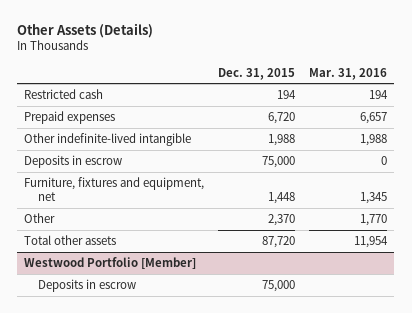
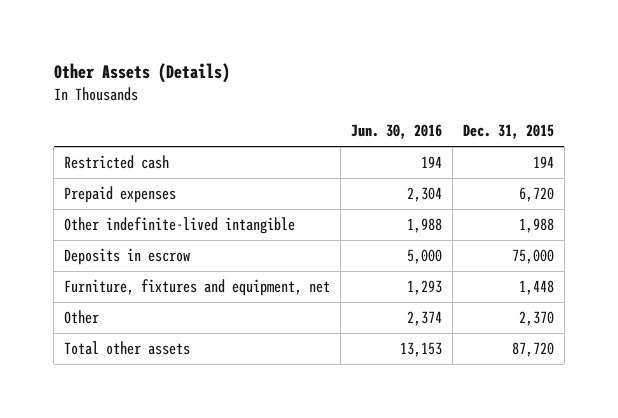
- | Dec. 31, 2015 | Mar. 31, 2016
+ | Jun. 30, 2016 | Dec. 31, 2015
- Westwood Portfolio [Member]
- Deposits in escrow | 75,000 |

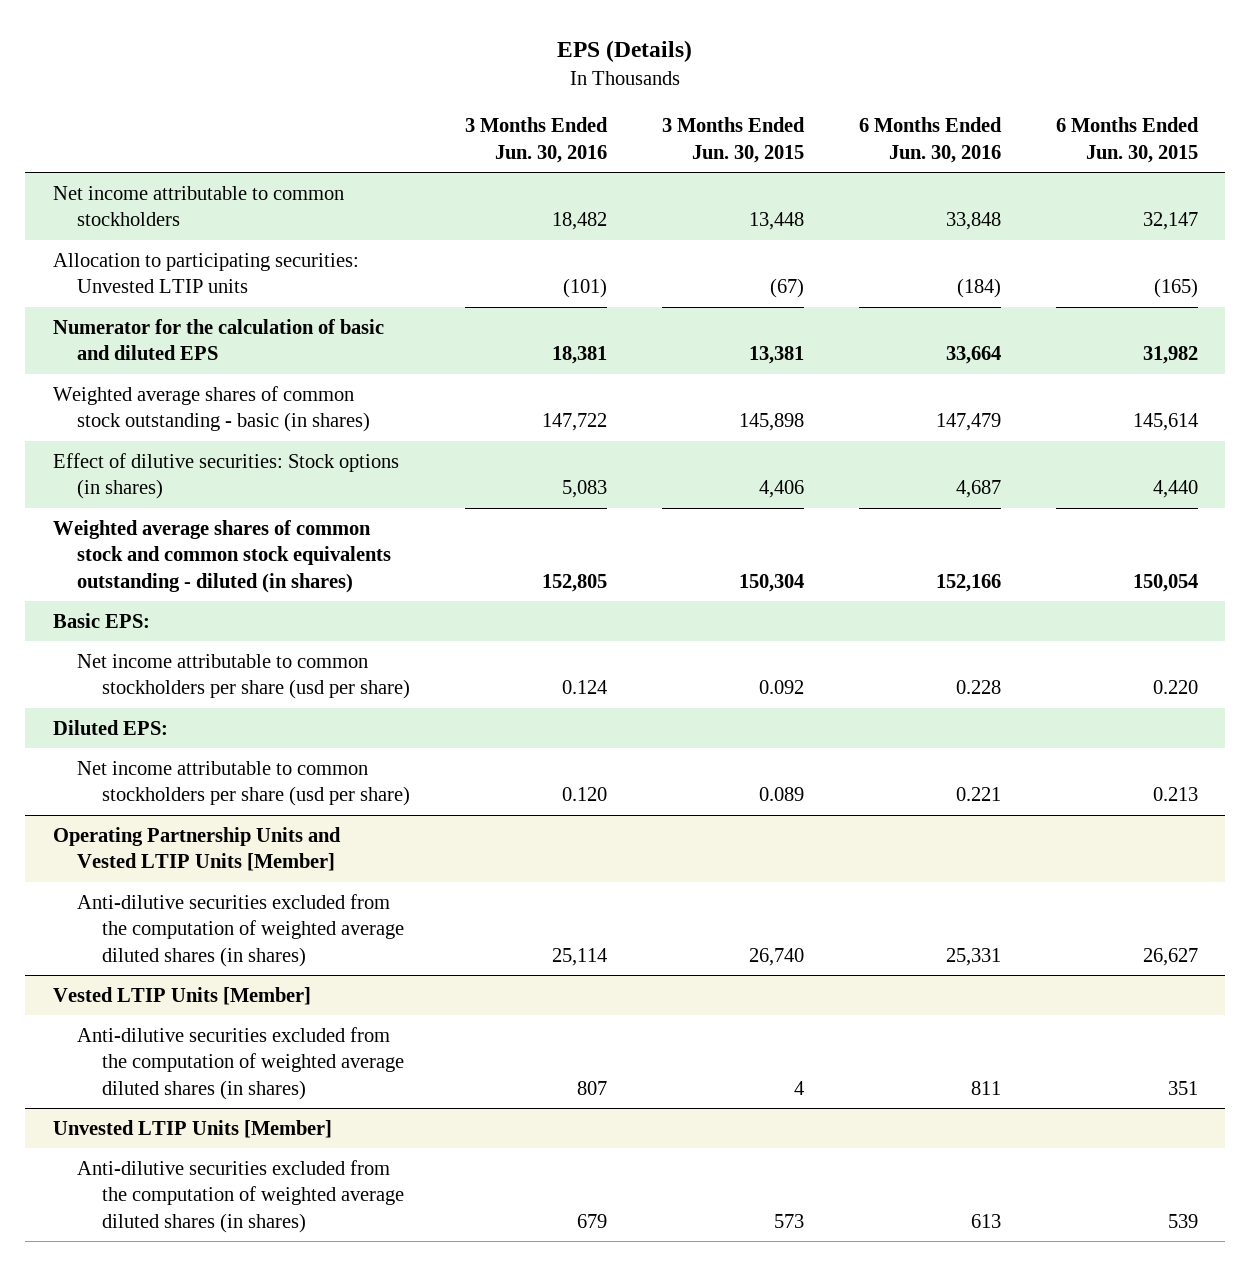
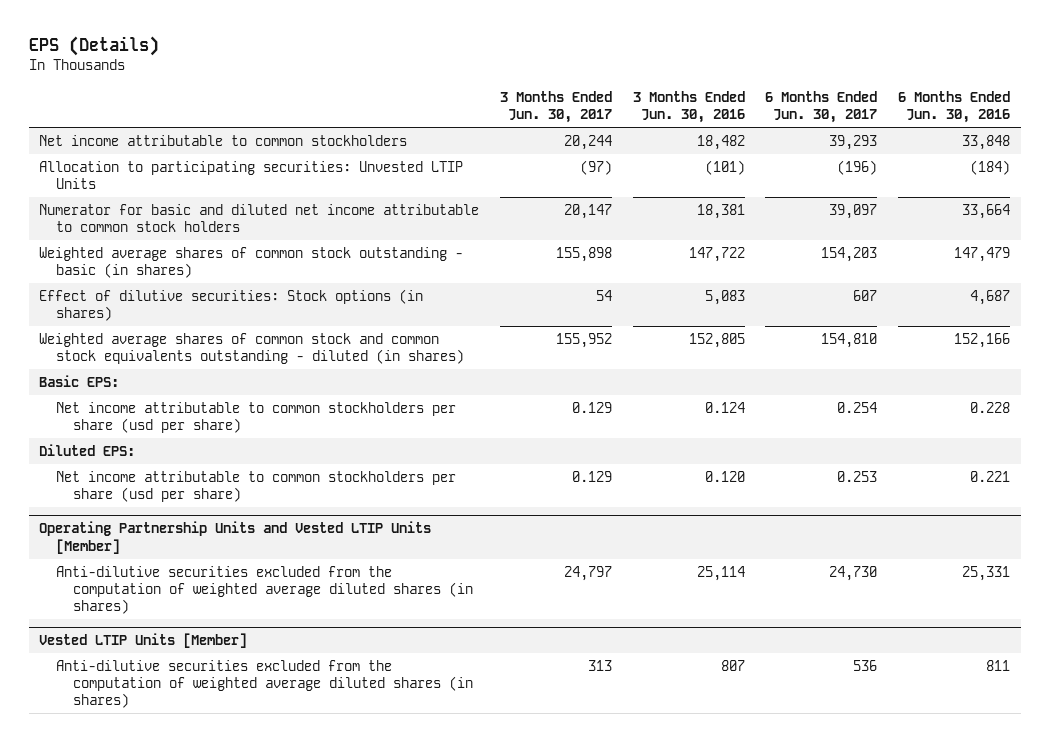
- | 3 Months Ended Jun. 30, 2016 | 3 Months Ended Jun. 30, 2015 | 6 Months Ended Jun. 30, 2016 | 6 Months Ended Jun. 30, 2015
+ | 3 Months Ended Jun. 30, 2017 | 3 Months Ended Jun. 30, 2016 | 6 Months Ended Jun. 30, 2017 | 6 Months Ended Jun. 30, 2016
- Allocation to participating securities: Unvested LTIP units | (101) | (67) | (184) | (165)
- Numerator for the calculation of basic and diluted EPS | 18,381 | 13,381 | 33,664 | 31,982
+ Allocation to participating securities: Unvested LTIP Units | (97) | (101) | (196) | (184)
+ Numerator for basic and diluted net income attributable to common stock holders | 20,147 | 18,381 | 39,097 | 33,664
- Unvested LTIP Units [Member]
- Anti-dilutive securities excluded from the computation of weighted average diluted shares (in shares) | 679 | 573 | 613 | 539

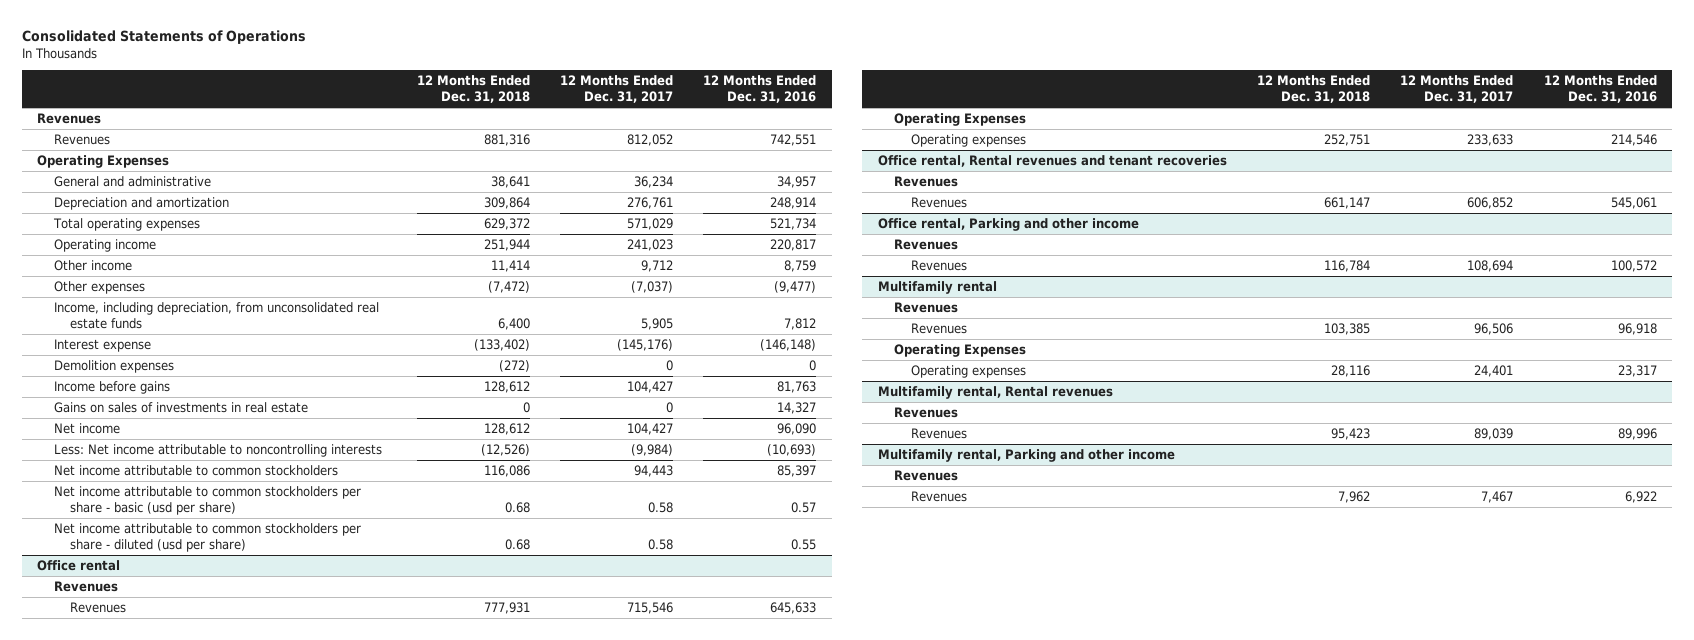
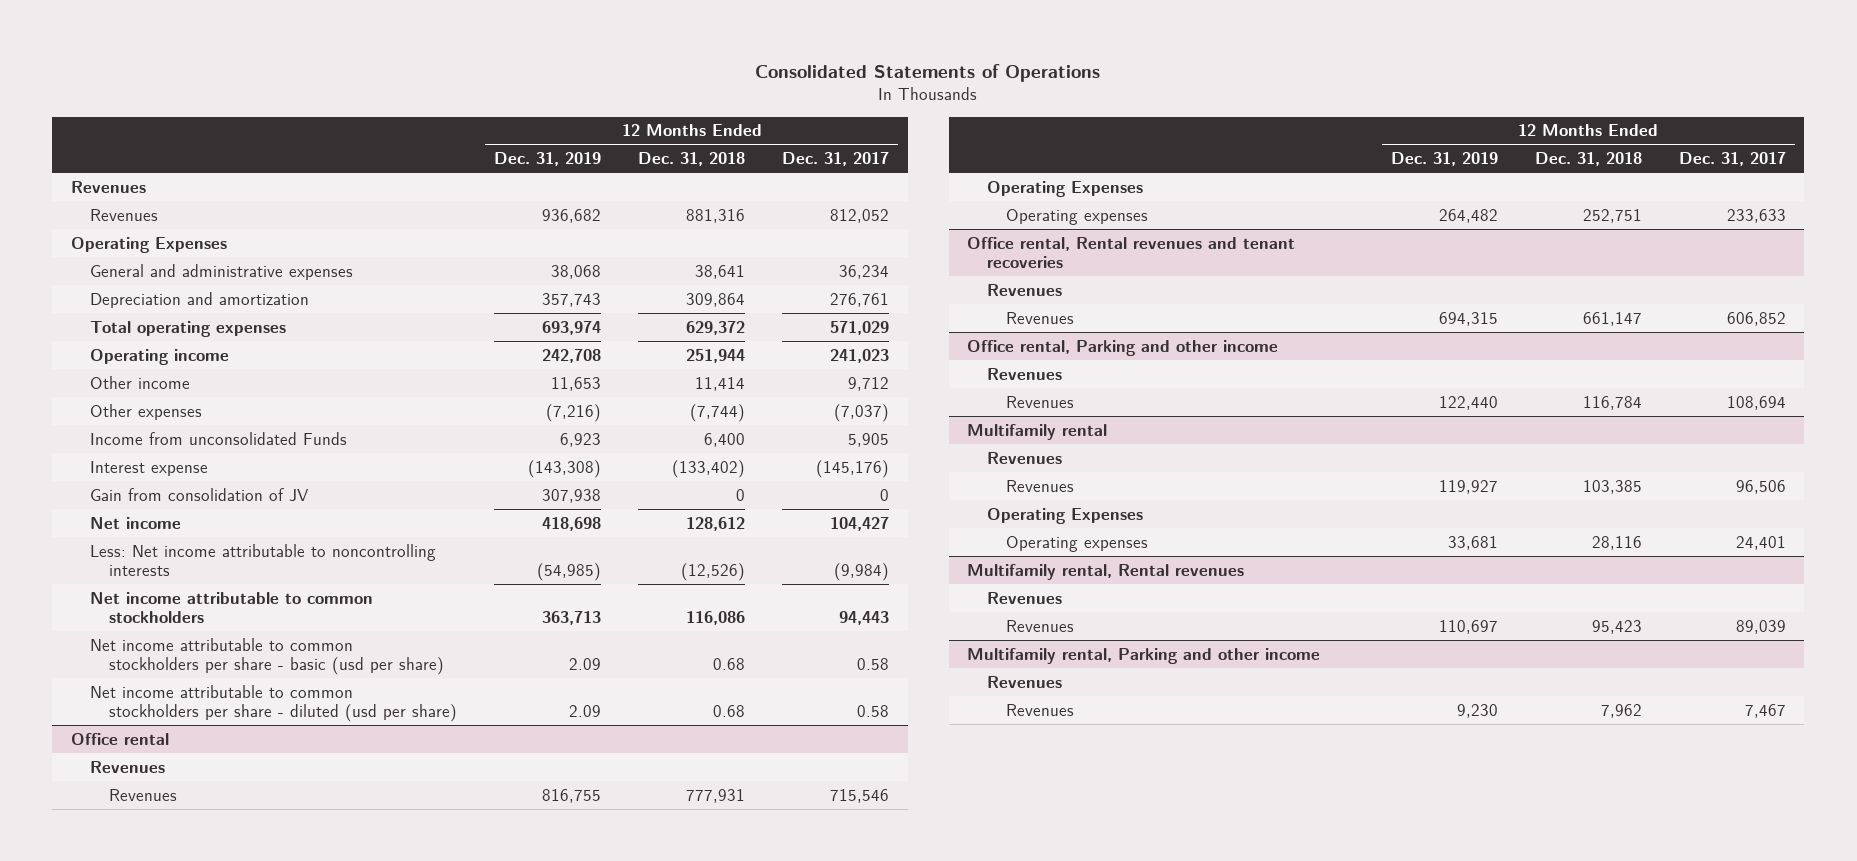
- | 12 Months Ended Dec. 31, 2018 | 12 Months Ended Dec. 31, 2017 | 12 Months Ended Dec. 31, 2016
+ | 12 Months Ended Dec. 31, 2019 | 12 Months Ended Dec. 31, 2018 | 12 Months Ended Dec. 31, 2017
- General and administrative | 38,641 | 36,234 | 34,957
+ General and administrative expenses | 38,068 | 38,641 | 36,234
- Other expenses | (7,472) | (7,037) | (9,477)
- Income, including depreciation, from unconsolidated real estate funds | 6,400 | 5,905 | 7,812
+ Other expenses | (7,216) | (7,744) | (7,037)
+ Income from unconsolidated Funds | 6,923 | 6,400 | 5,905
- Demolition expenses | (272) | 0 | 0
- Income before gains | 128,612 | 104,427 | 81,763
- Gains on sales of investments in real estate | 0 | 0 | 14,327
+ Gain from consolidation of JV | 307,938 | 0 | 0

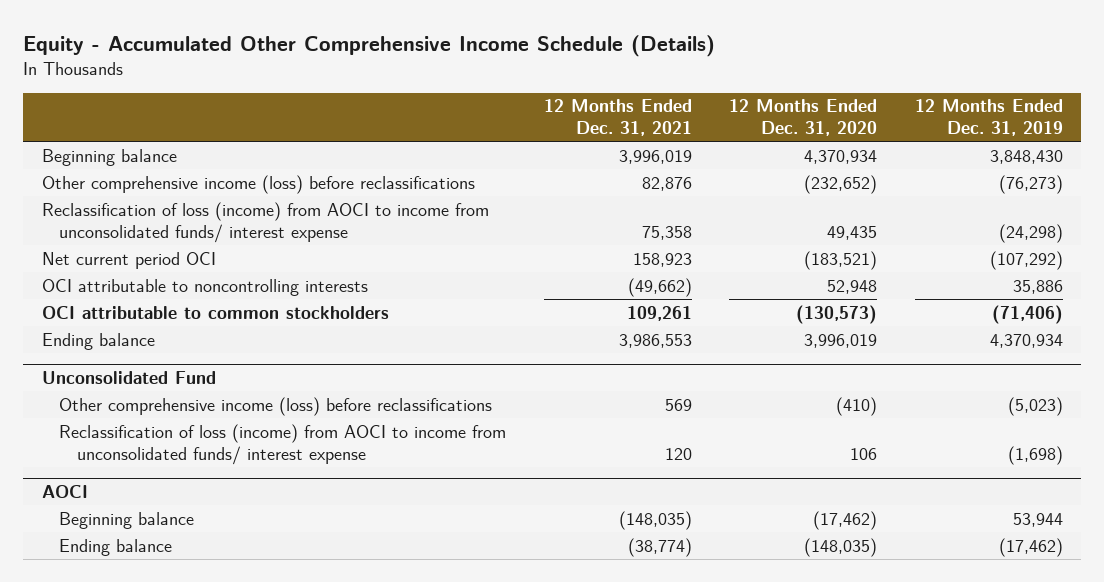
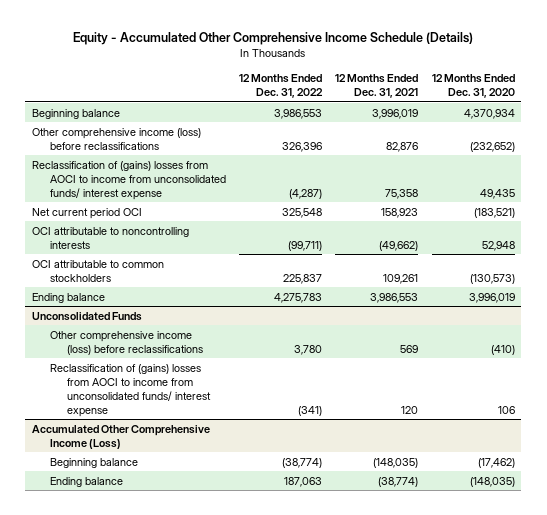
- | 12 Months Ended Dec. 31, 2021 | 12 Months Ended Dec. 31, 2020 | 12 Months Ended Dec. 31, 2019
+ | 12 Months Ended Dec. 31, 2022 | 12 Months Ended Dec. 31, 2021 | 12 Months Ended Dec. 31, 2020
- Reclassification of loss (income) from AOCI to income from unconsolidated funds/ interest expense | 75,358 | 49,435 | (24,298)
+ Reclassification of (gains) losses from AOCI to income from unconsolidated funds/ interest expense | (4,287) | 75,358 | 49,435
- Unconsolidated Fund
+ Unconsolidated Funds
- Reclassification of loss (income) from AOCI to income from unconsolidated funds/ interest expense | 120 | 106 | (1,698)
- AOCI
+ Reclassification of (gains) losses from AOCI to income from unconsolidated funds/ interest expense | (341) | 120 | 106
+ Accumulated Other Comprehensive Income (Loss)

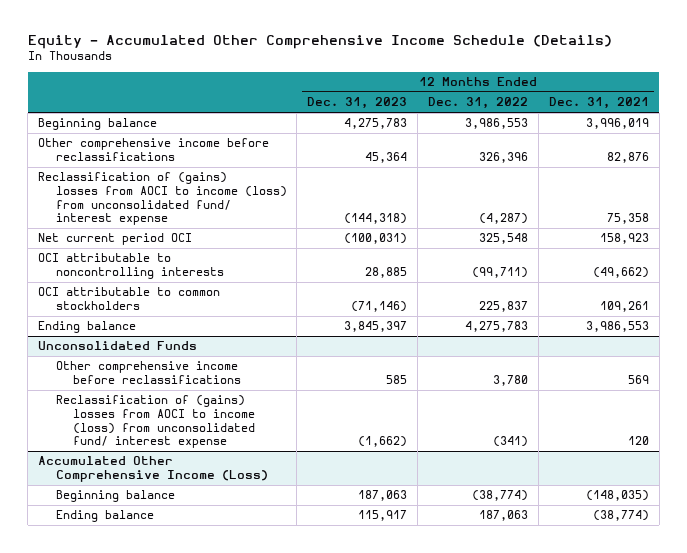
- | 12 Months Ended Dec. 31, 2022 | 12 Months Ended Dec. 31, 2021 | 12 Months Ended Dec. 31, 2020
+ | 12 Months Ended Dec. 31, 2023 | 12 Months Ended Dec. 31, 2022 | 12 Months Ended Dec. 31, 2021
- Other comprehensive income (loss) before reclassifications | 326,396 | 82,876 | (232,652)
- Reclassification of (gains) losses from AOCI to income from unconsolidated funds/ interest expense | (4,287) | 75,358 | 49,435
+ Other comprehensive income before reclassifications | 45,364 | 326,396 | 82,876
+ Reclassification of (gains) losses from AOCI to income (loss) from unconsolidated fund/ interest expense | (144,318) | (4,287) | 75,358
@ Unconsolidated Funds
- Other comprehensive income (loss) before reclassifications | 3,780 | 569 | (410)
- Reclassification of (gains) losses from AOCI to income from unconsolidated funds/ interest expense | (341) | 120 | 106
+ Other comprehensive income before reclassifications | 585 | 3,780 | 569
+ Reclassification of (gains) losses from AOCI to income (loss) from unconsolidated fund/ interest expense | (1,662) | (341) | 120

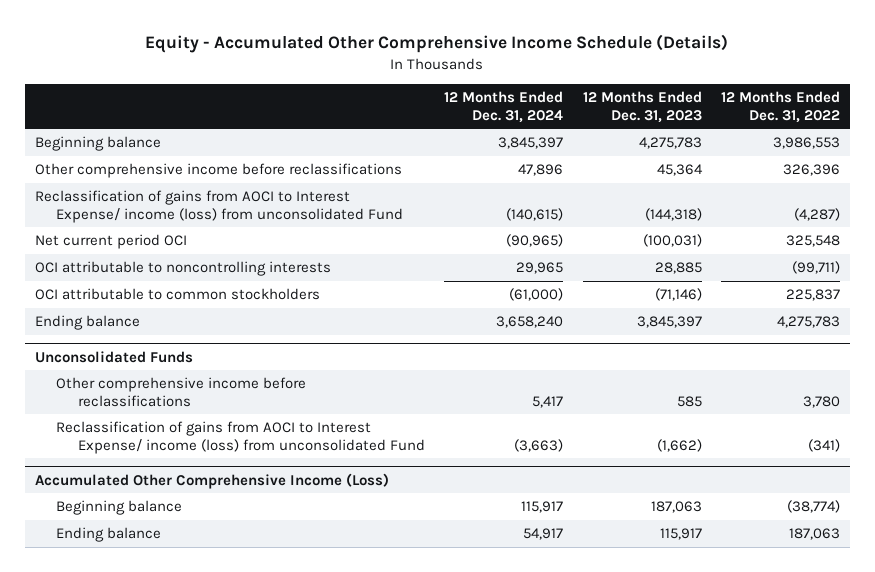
- | 12 Months Ended Dec. 31, 2023 | 12 Months Ended Dec. 31, 2022 | 12 Months Ended Dec. 31, 2021
+ | 12 Months Ended Dec. 31, 2024 | 12 Months Ended Dec. 31, 2023 | 12 Months Ended Dec. 31, 2022
- Reclassification of (gains) losses from AOCI to income (loss) from unconsolidated fund/ interest expense | (144,318) | (4,287) | 75,358
+ Reclassification of gains from AOCI to Interest Expense/ income (loss) from unconsolidated Fund | (140,615) | (144,318) | (4,287)
@ Unconsolidated Funds
- Reclassification of (gains) losses from AOCI to income (loss) from unconsolidated fund/ interest expense | (1,662) | (341) | 120
+ Reclassification of gains from AOCI to Interest Expense/ income (loss) from unconsolidated Fund | (3,663) | (1,662) | (341)

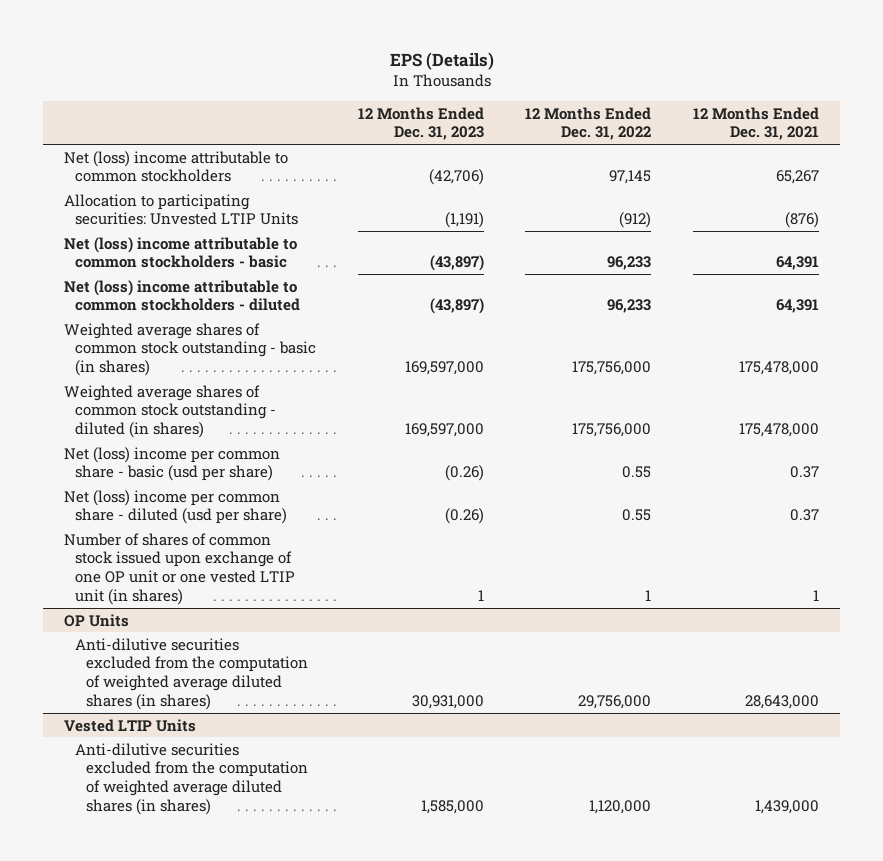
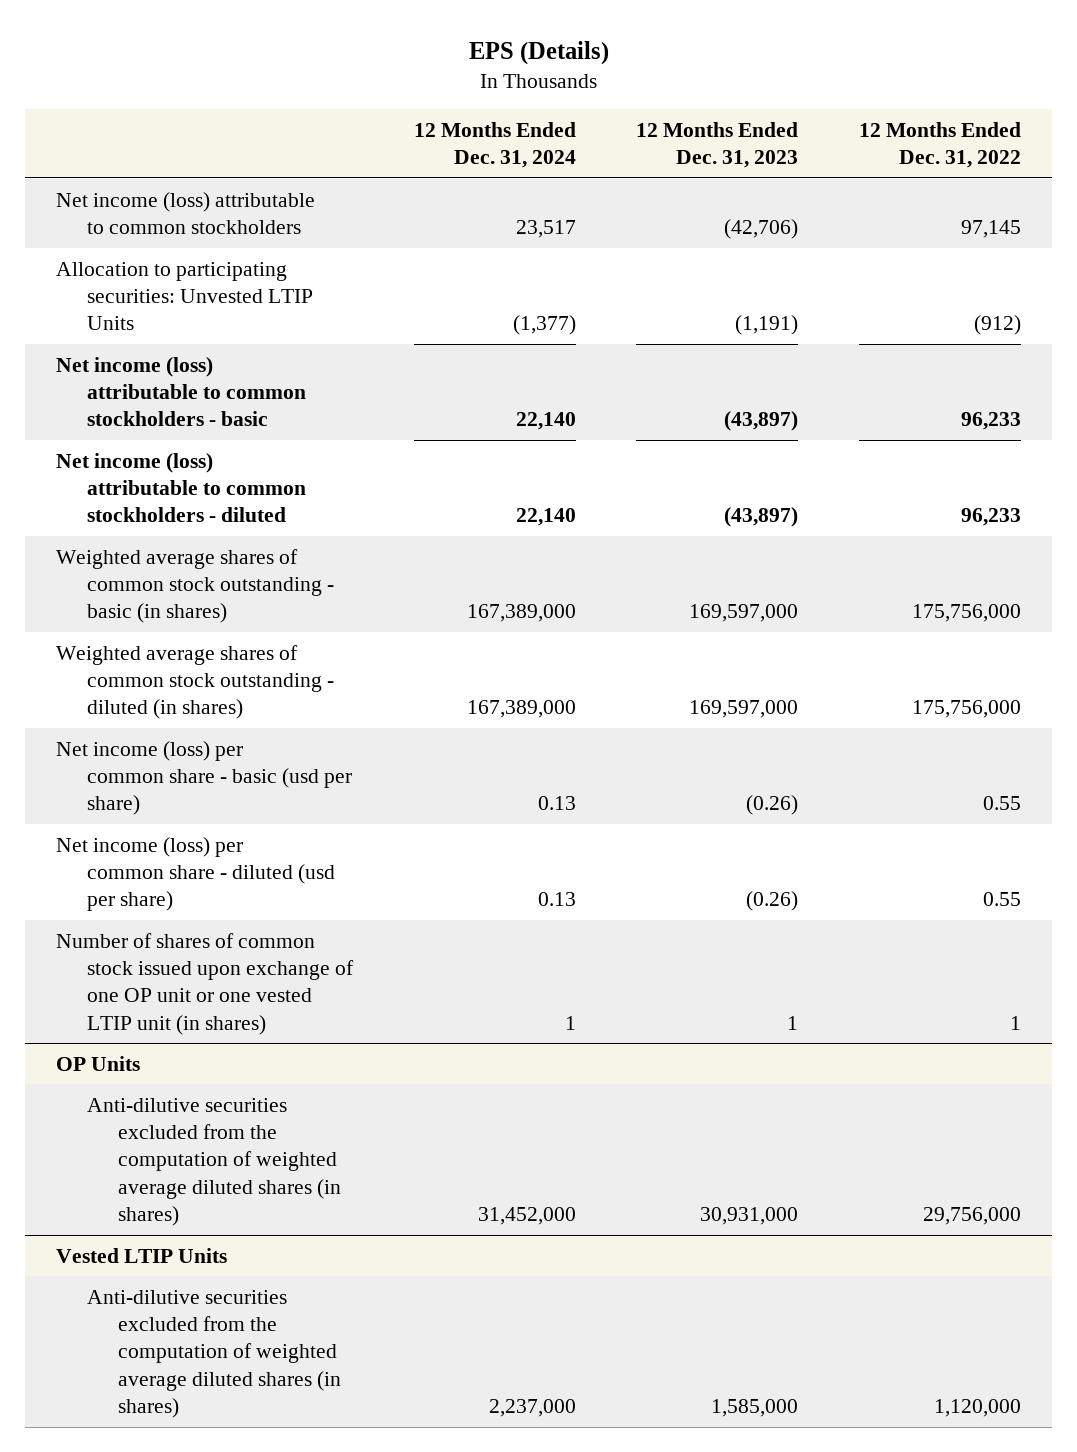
- | 12 Months Ended Dec. 31, 2023 | 12 Months Ended Dec. 31, 2022 | 12 Months Ended Dec. 31, 2021
+ | 12 Months Ended Dec. 31, 2024 | 12 Months Ended Dec. 31, 2023 | 12 Months Ended Dec. 31, 2022
- Net (loss) income attributable to common stockholders | (42,706) | 97,145 | 65,267
+ Net income (loss) attributable to common stockholders | 23,517 | (42,706) | 97,145
- Net (loss) income attributable to common stockholders - basic | (43,897) | 96,233 | 64,391
- Net (loss) income attributable to common stockholders - diluted | (43,897) | 96,233 | 64,391
+ Net income (loss) attributable to common stockholders - basic | 22,140 | (43,897) | 96,233
+ Net income (loss) attributable to common stockholders - diluted | 22,140 | (43,897) | 96,233
- Net (loss) income per common share - basic (usd per share) | (0.26) | 0.55 | 0.37
- Net (loss) income per common share - diluted (usd per share) | (0.26) | 0.55 | 0.37
+ Net income (loss) per common share - basic (usd per share) | 0.13 | (0.26) | 0.55
+ Net income (loss) per common share - diluted (usd per share) | 0.13 | (0.26) | 0.55

